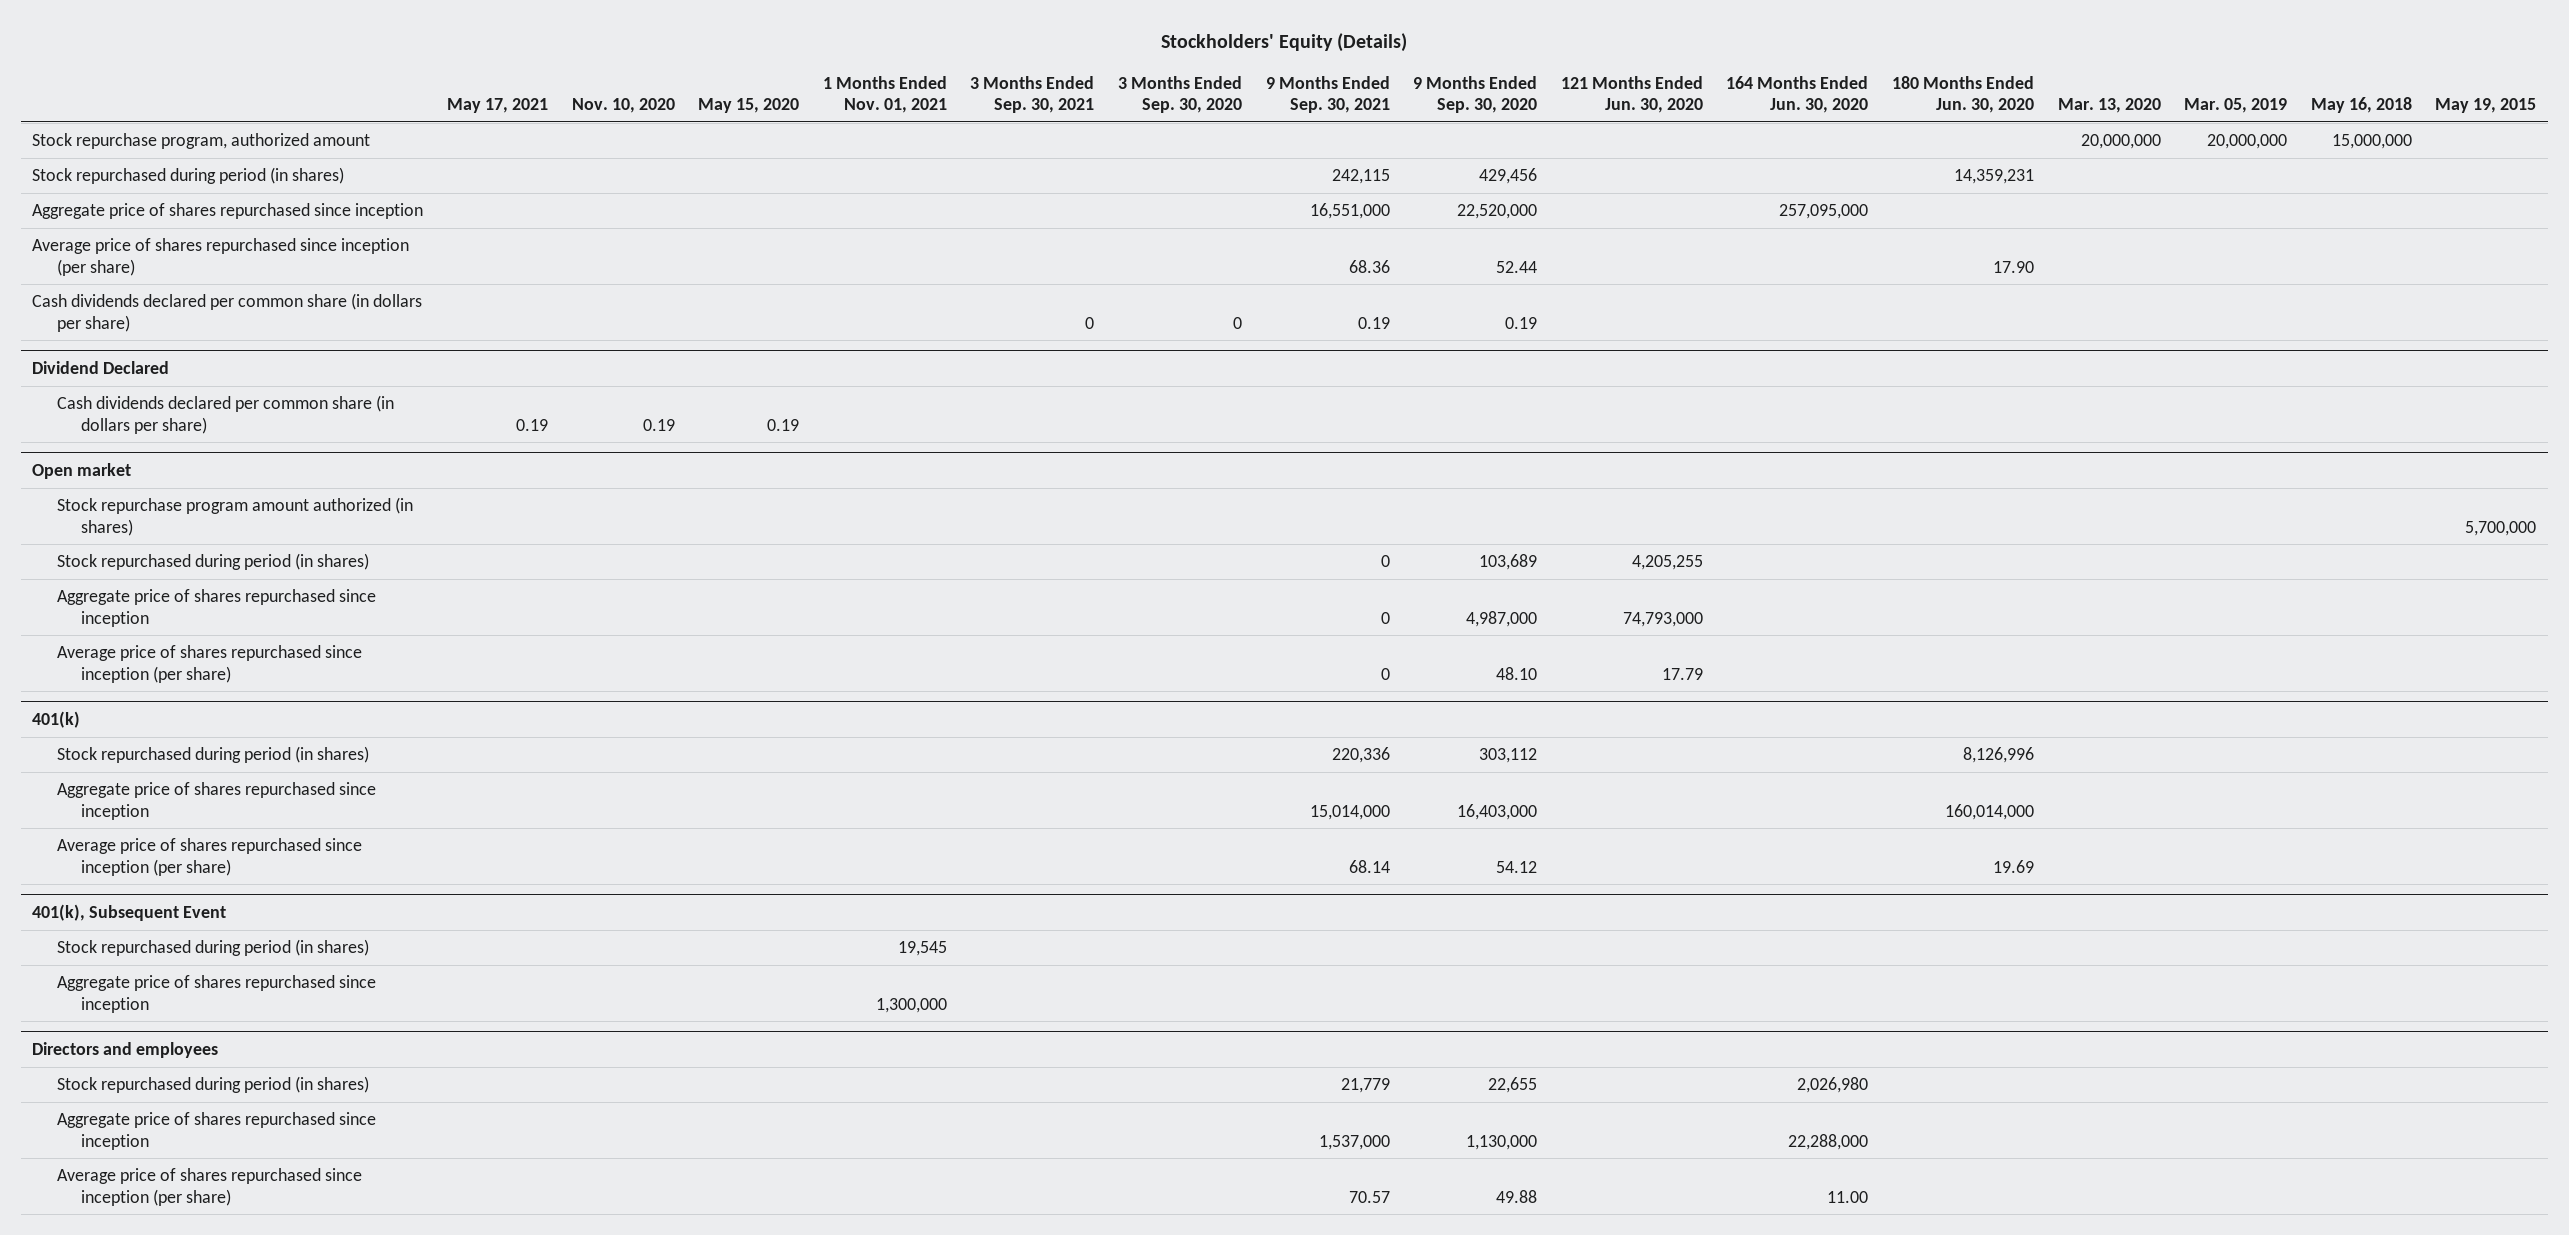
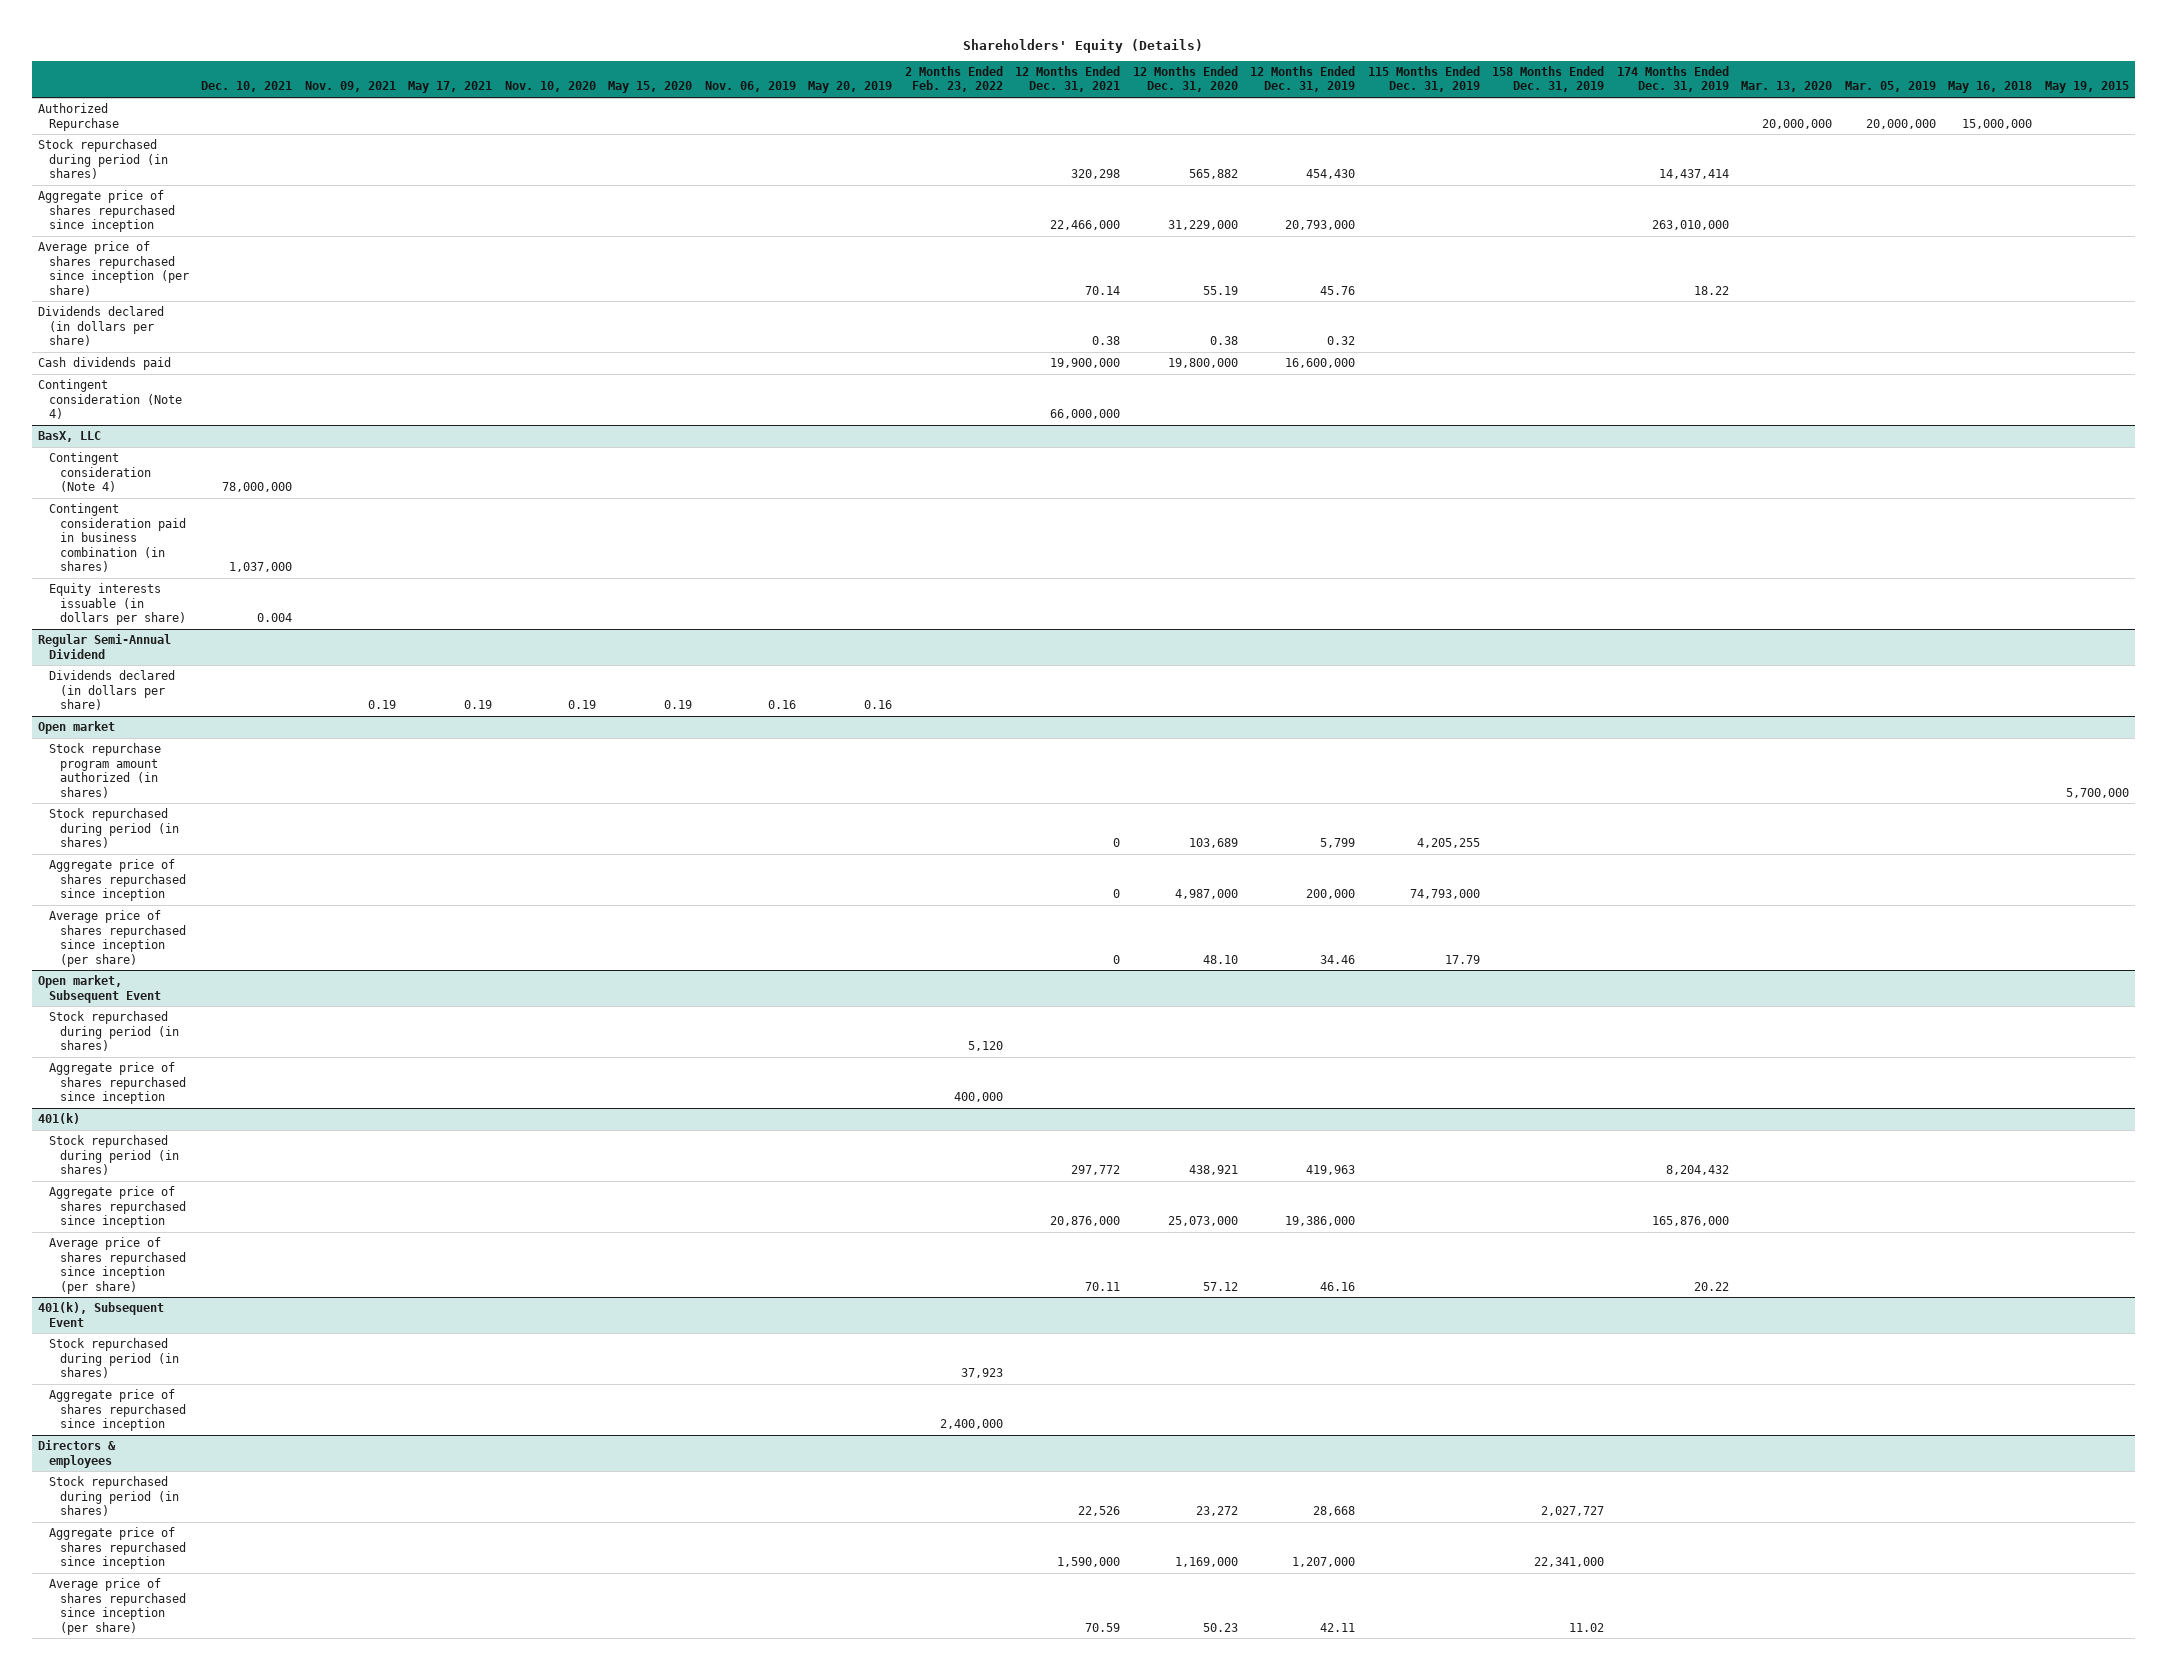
- Stockholders' Equity (Details)
+ Shareholders' Equity (Details)
- | May 17, 2021 | Nov. 10, 2020 | May 15, 2020 | 1 Months Ended Nov. 01, 2021 | 3 Months Ended Sep. 30, 2021 | 3 Months Ended Sep. 30, 2020 | 9 Months Ended Sep. 30, 2021 | 9 Months Ended Sep. 30, 2020 | 121 Months Ended Jun. 30, 2020 | 164 Months Ended Jun. 30, 2020 | 180 Months Ended Jun. 30, 2020 | Mar. 13, 2020 | Mar. 05, 2019 | May 16, 2018 | May 19, 2015
+ | Dec. 10, 2021 | Nov. 09, 2021 | May 17, 2021 | Nov. 10, 2020 | May 15, 2020 | Nov. 06, 2019 | May 20, 2019 | 2 Months Ended Feb. 23, 2022 | 12 Months Ended Dec. 31, 2021 | 12 Months Ended Dec. 31, 2020 | 12 Months Ended Dec. 31, 2019 | 115 Months Ended Dec. 31, 2019 | 158 Months Ended Dec. 31, 2019 | 174 Months Ended Dec. 31, 2019 | Mar. 13, 2020 | Mar. 05, 2019 | May 16, 2018 | May 19, 2015
- Stock repurchase program, authorized amount | | | | | | | | | | | | 20,000,000 | 20,000,000 | 15,000,000 |
+ Authorized Repurchase | | | | | | | | | | | | | | | 20,000,000 | 20,000,000 | 15,000,000 |
- Cash dividends declared per common share (in dollars per share) | | | | | 0 | 0 | 0.19 | 0.19 | | | | | | |
- Dividend Declared
- Cash dividends declared per common share (in dollars per share) | 0.19 | 0.19 | 0.19 | | | | | | | | | | | |
+ Dividends declared (in dollars per share) | | | | | | | | | 0.38 | 0.38 | 0.32 | | | | | | |
+ Cash dividends paid | | | | | | | | | 19,900,000 | 19,800,000 | 16,600,000 | | | | | | |
+ Contingent consideration (Note 4) | | | | | | | | | 66,000,000 | | | | | | | | |
+ BasX, LLC
+ Contingent consideration (Note 4) | 78,000,000 | | | | | | | | | | | | | | | | |
+ Contingent consideration paid in business combination (in shares) | 1,037,000 | | | | | | | | | | | | | | | | |
+ Equity interests issuable (in dollars per share) | 0.004 | | | | | | | | | | | | | | | | |
+ Regular Semi-Annual Dividend
+ Dividends declared (in dollars per share) | | 0.19 | 0.19 | 0.19 | 0.19 | 0.16 | 0.16 | | | | | | | | | | |
+ Open market, Subsequent Event
+ Stock repurchased during period (in shares) | | | | | | | | 5,120 | | | | | | | | | |
+ Aggregate price of shares repurchased since inception | | | | | | | | 400,000 | | | | | | | | | |
- Directors and employees
+ Directors & employees

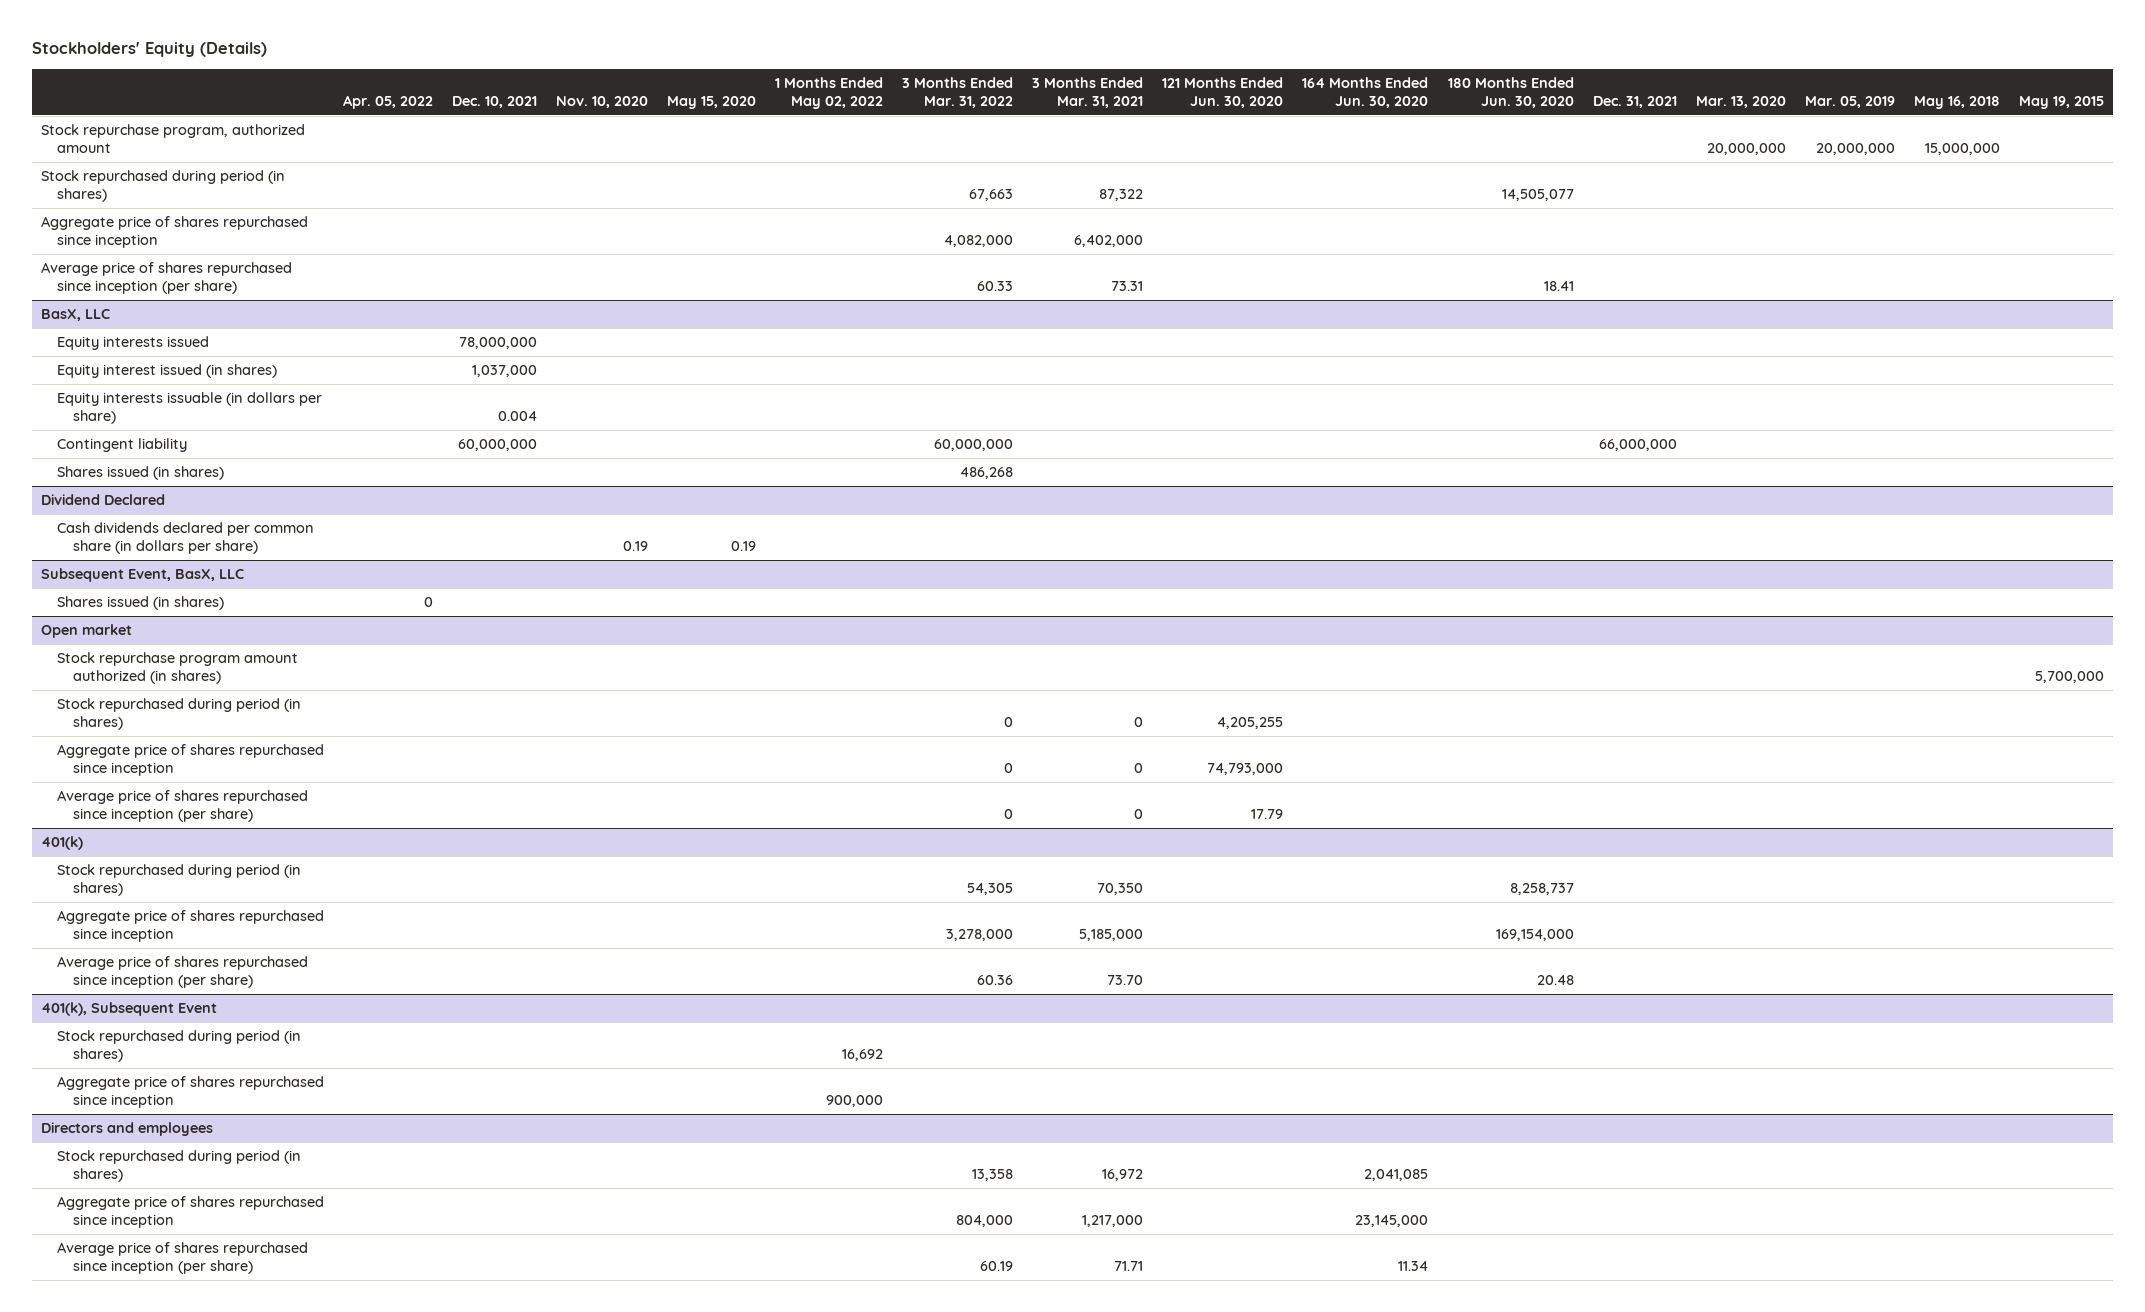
- Shareholders' Equity (Details)
+ Stockholders' Equity (Details)
- | Dec. 10, 2021 | Nov. 09, 2021 | May 17, 2021 | Nov. 10, 2020 | May 15, 2020 | Nov. 06, 2019 | May 20, 2019 | 2 Months Ended Feb. 23, 2022 | 12 Months Ended Dec. 31, 2021 | 12 Months Ended Dec. 31, 2020 | 12 Months Ended Dec. 31, 2019 | 115 Months Ended Dec. 31, 2019 | 158 Months Ended Dec. 31, 2019 | 174 Months Ended Dec. 31, 2019 | Mar. 13, 2020 | Mar. 05, 2019 | May 16, 2018 | May 19, 2015
+ | Apr. 05, 2022 | Dec. 10, 2021 | Nov. 10, 2020 | May 15, 2020 | 1 Months Ended May 02, 2022 | 3 Months Ended Mar. 31, 2022 | 3 Months Ended Mar. 31, 2021 | 121 Months Ended Jun. 30, 2020 | 164 Months Ended Jun. 30, 2020 | 180 Months Ended Jun. 30, 2020 | Dec. 31, 2021 | Mar. 13, 2020 | Mar. 05, 2019 | May 16, 2018 | May 19, 2015
- Authorized Repurchase | | | | | | | | | | | | | | | 20,000,000 | 20,000,000 | 15,000,000 |
+ Stock repurchase program, authorized amount | | | | | | | | | | | | 20,000,000 | 20,000,000 | 15,000,000 |
- Dividends declared (in dollars per share) | | | | | | | | | 0.38 | 0.38 | 0.32 | | | | | | |
- Cash dividends paid | | | | | | | | | 19,900,000 | 19,800,000 | 16,600,000 | | | | | | |
- Contingent consideration (Note 4) | | | | | | | | | 66,000,000 | | | | | | | | |
@ BasX, LLC
- Contingent consideration (Note 4) | 78,000,000 | | | | | | | | | | | | | | | | |
- Contingent consideration paid in business combination (in shares) | 1,037,000 | | | | | | | | | | | | | | | | |
+ Equity interests issued | | 78,000,000 | | | | | | | | | | | | |
+ Equity interest issued (in shares) | | 1,037,000 | | | | | | | | | | | | |
- Regular Semi-Annual Dividend
- Dividends declared (in dollars per share) | | 0.19 | 0.19 | 0.19 | 0.19 | 0.16 | 0.16 | | | | | | | | | | |
@ BasX, LLC
+ Contingent liability | | 60,000,000 | | | | 60,000,000 | | | | | 66,000,000 | | | |
+ Shares issued (in shares) | | | | | | 486,268 | | | | | | | | |
+ Dividend Declared
+ Cash dividends declared per common share (in dollars per share) | | | 0.19 | 0.19 | | | | | | | | | | |
+ Subsequent Event, BasX, LLC
+ Shares issued (in shares) | 0 | | | | | | | | | | | | | |
- Open market, Subsequent Event
- Stock repurchased during period (in shares) | | | | | | | | 5,120 | | | | | | | | | |
- Aggregate price of shares repurchased since inception | | | | | | | | 400,000 | | | | | | | | | |
- Directors & employees
+ Directors and employees

